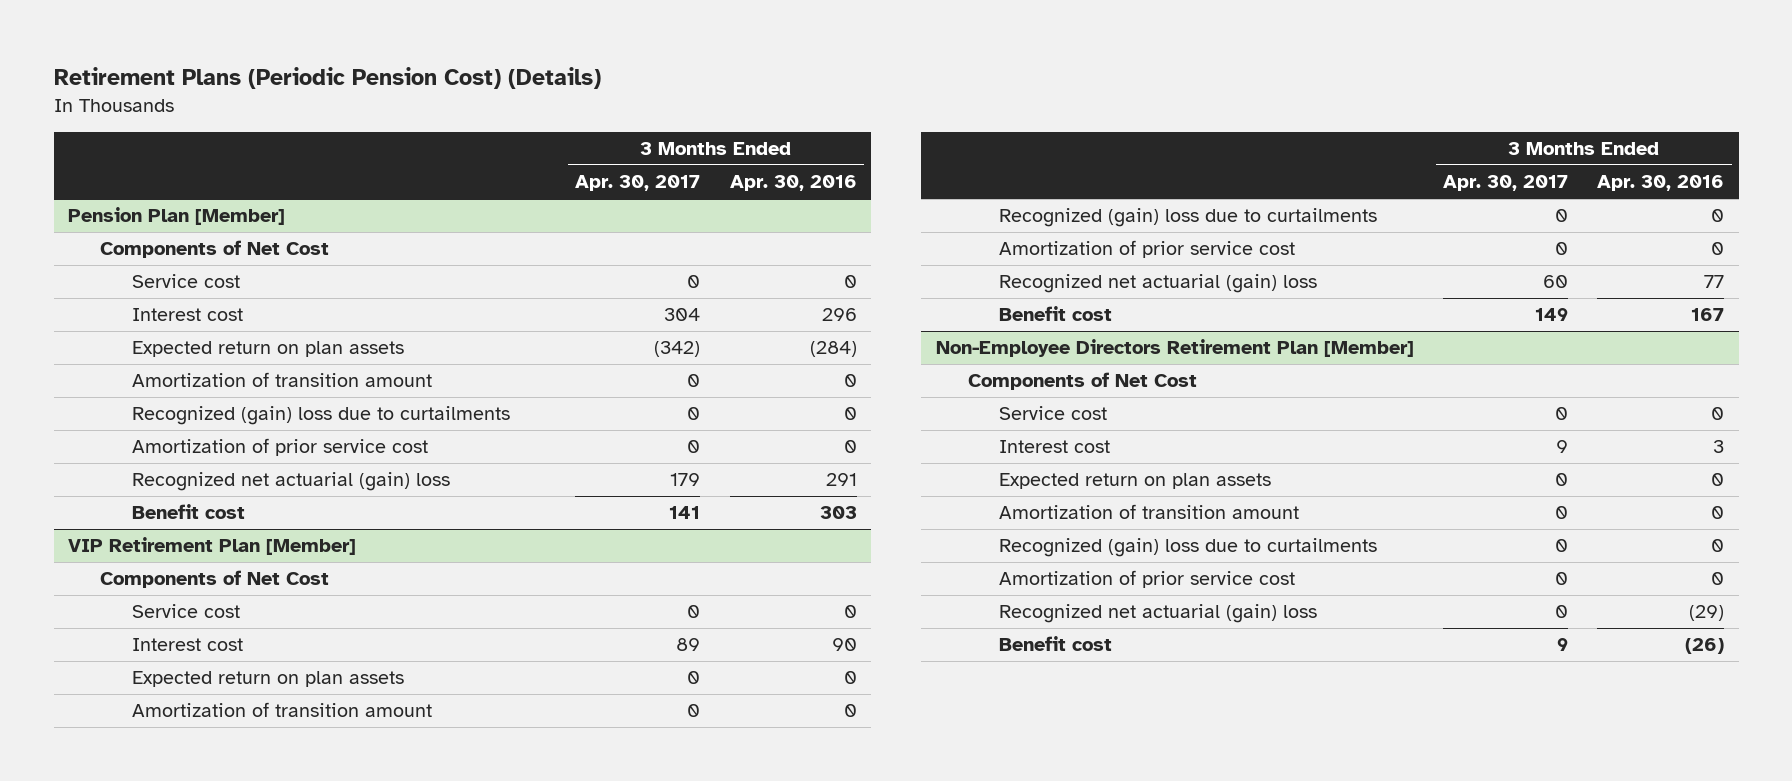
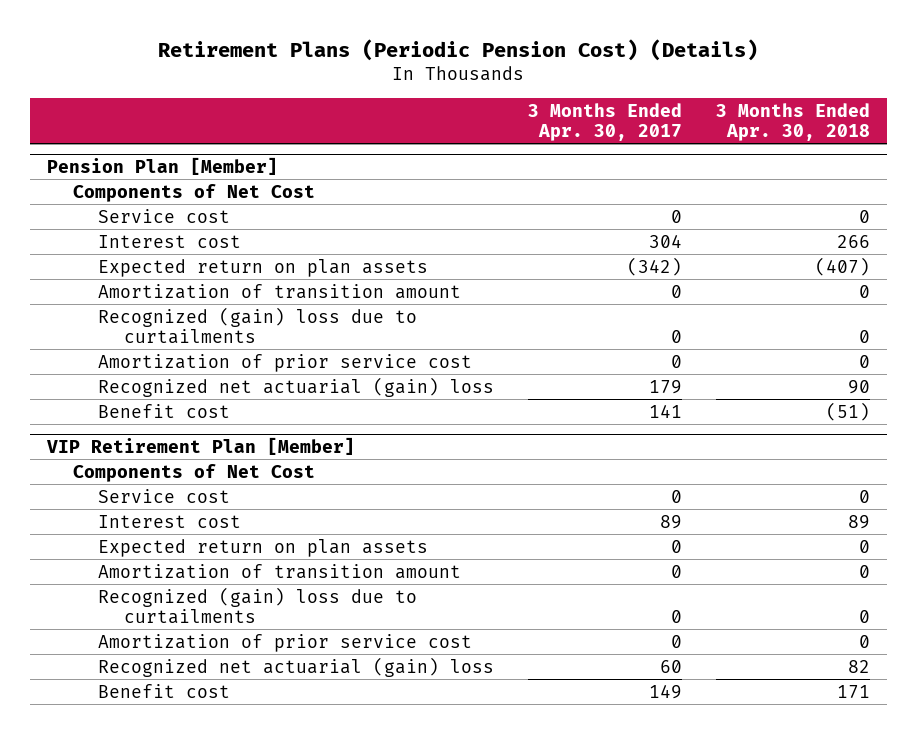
- | 3 Months Ended Apr. 30, 2017 | 3 Months Ended Apr. 30, 2016
+ | 3 Months Ended Apr. 30, 2017 | 3 Months Ended Apr. 30, 2018
- Non-Employee Directors Retirement Plan [Member]
- Components of Net Cost
- Service cost | 0 | 0
- Interest cost | 9 | 3
- Expected return on plan assets | 0 | 0
- Amortization of transition amount | 0 | 0
- Recognized (gain) loss due to curtailments | 0 | 0
- Amortization of prior service cost | 0 | 0
- Recognized net actuarial (gain) loss | 0 | (29)
- Benefit cost | 9 | (26)

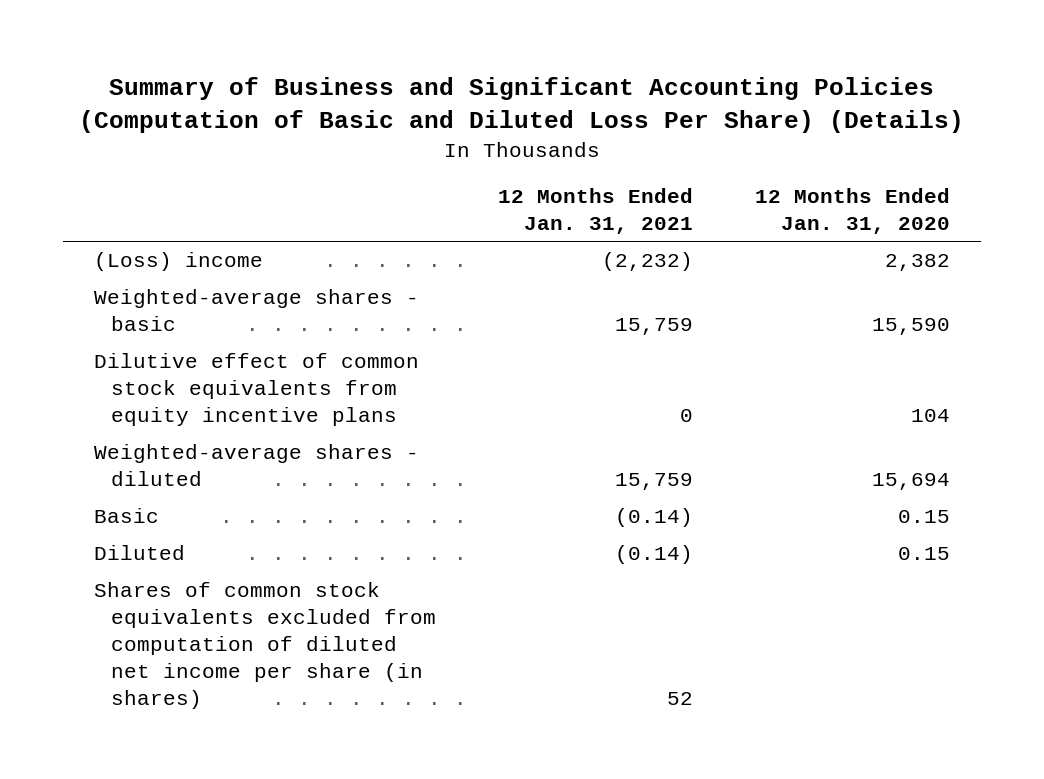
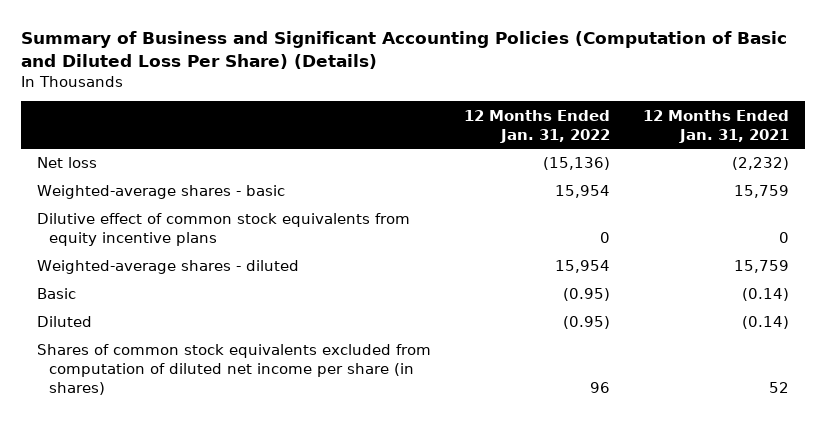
- | 12 Months Ended Jan. 31, 2021 | 12 Months Ended Jan. 31, 2020
+ | 12 Months Ended Jan. 31, 2022 | 12 Months Ended Jan. 31, 2021
- (Loss) income | (2,232) | 2,382
+ Net loss | (15,136) | (2,232)

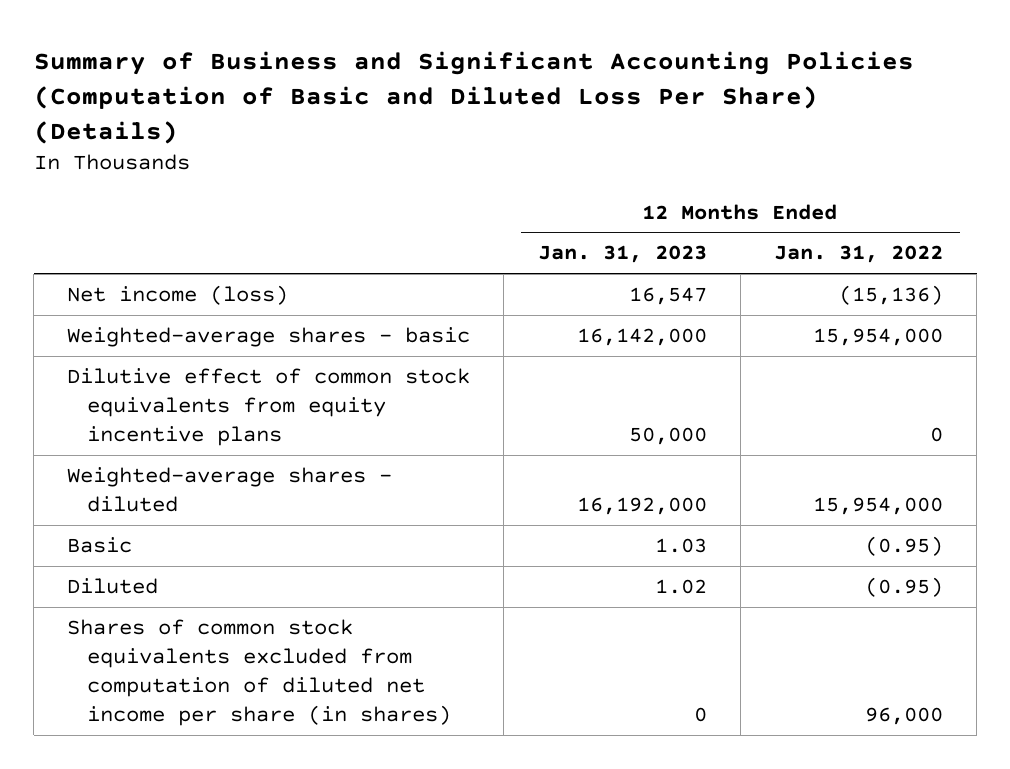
- | 12 Months Ended Jan. 31, 2022 | 12 Months Ended Jan. 31, 2021
+ | 12 Months Ended Jan. 31, 2023 | 12 Months Ended Jan. 31, 2022
- Net loss | (15,136) | (2,232)
- Weighted-average shares - basic | 15,954 | 15,759
+ Net income (loss) | 16,547 | (15,136)
+ Weighted-average shares - basic | 16,142,000 | 15,954,000
- Weighted-average shares - diluted | 15,954 | 15,759
+ Weighted-average shares - diluted | 16,192,000 | 15,954,000
- Shares of common stock equivalents excluded from computation of diluted net income per share (in shares) | 96 | 52
+ Shares of common stock equivalents excluded from computation of diluted net income per share (in shares) | 0 | 96,000

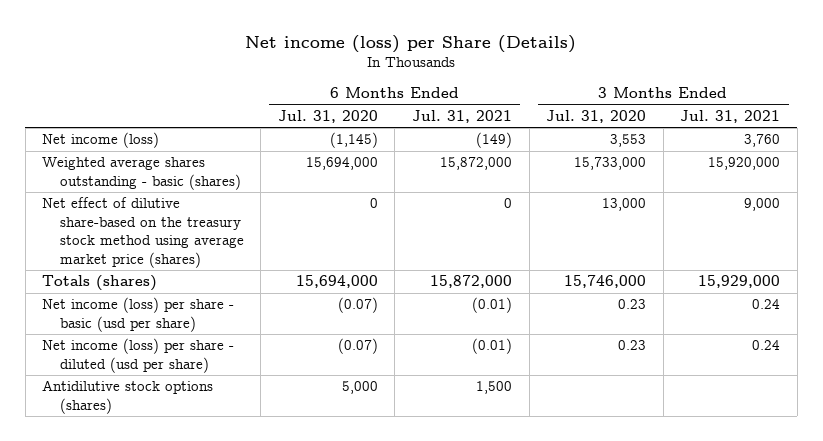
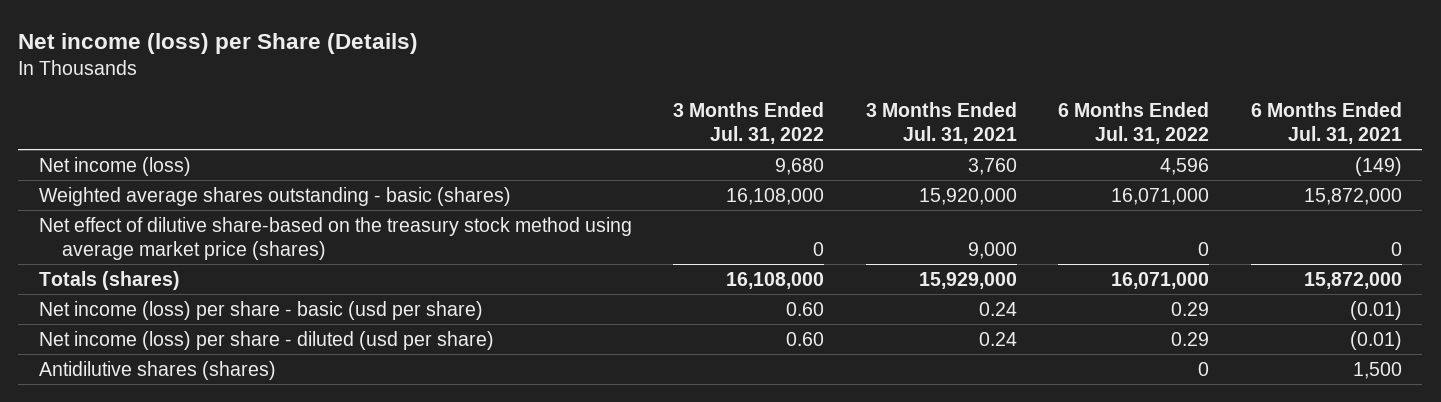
- | 6 Months Ended Jul. 31, 2020 | 6 Months Ended Jul. 31, 2021 | 3 Months Ended Jul. 31, 2020 | 3 Months Ended Jul. 31, 2021
+ | 3 Months Ended Jul. 31, 2022 | 3 Months Ended Jul. 31, 2021 | 6 Months Ended Jul. 31, 2022 | 6 Months Ended Jul. 31, 2021
- Antidilutive stock options (shares) | 5,000 | 1,500 | |
+ Antidilutive shares (shares) | | | 0 | 1,500

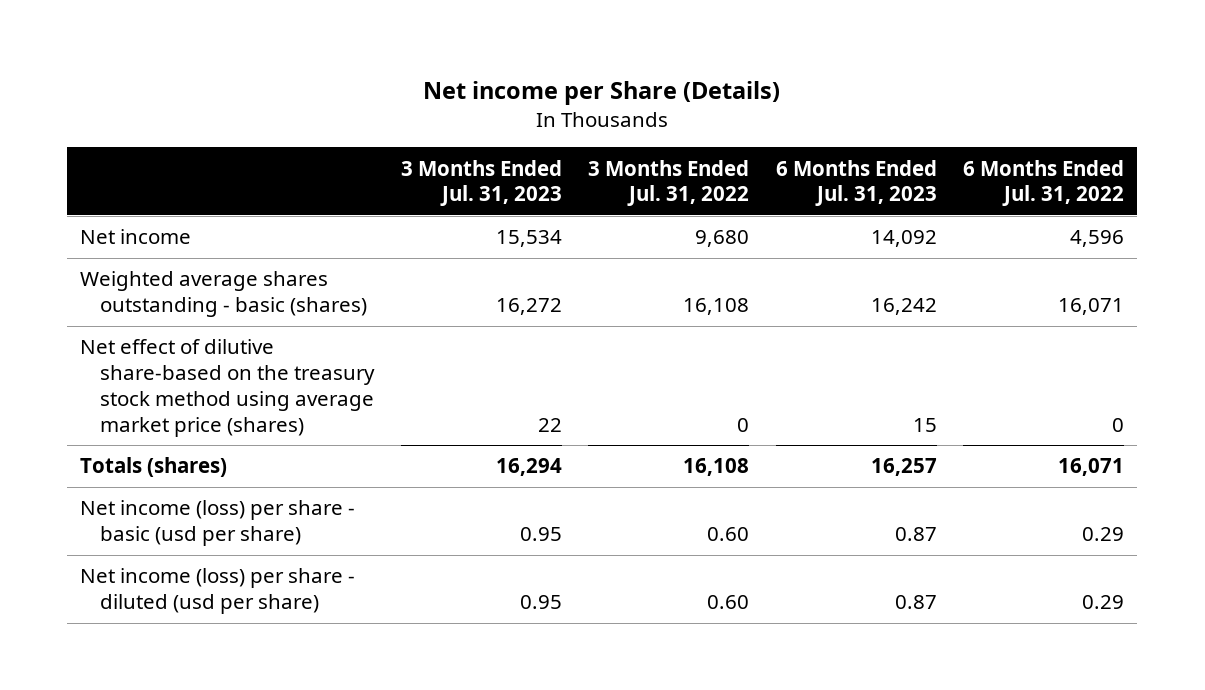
- Net income (loss) per Share (Details)
+ Net income per Share (Details)
- | 3 Months Ended Jul. 31, 2022 | 3 Months Ended Jul. 31, 2021 | 6 Months Ended Jul. 31, 2022 | 6 Months Ended Jul. 31, 2021
+ | 3 Months Ended Jul. 31, 2023 | 3 Months Ended Jul. 31, 2022 | 6 Months Ended Jul. 31, 2023 | 6 Months Ended Jul. 31, 2022
- Net income (loss) | 9,680 | 3,760 | 4,596 | (149)
- Weighted average shares outstanding - basic (shares) | 16,108,000 | 15,920,000 | 16,071,000 | 15,872,000
+ Net income | 15,534 | 9,680 | 14,092 | 4,596
+ Weighted average shares outstanding - basic (shares) | 16,272 | 16,108 | 16,242 | 16,071
- Totals (shares) | 16,108,000 | 15,929,000 | 16,071,000 | 15,872,000
+ Totals (shares) | 16,294 | 16,108 | 16,257 | 16,071
- Antidilutive shares (shares) | | | 0 | 1,500

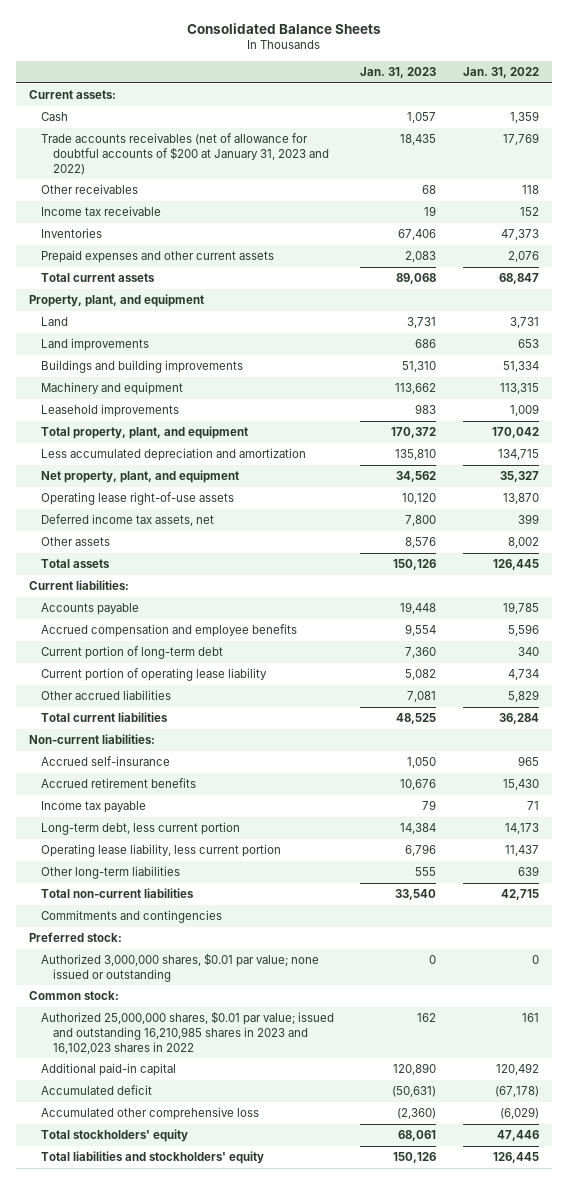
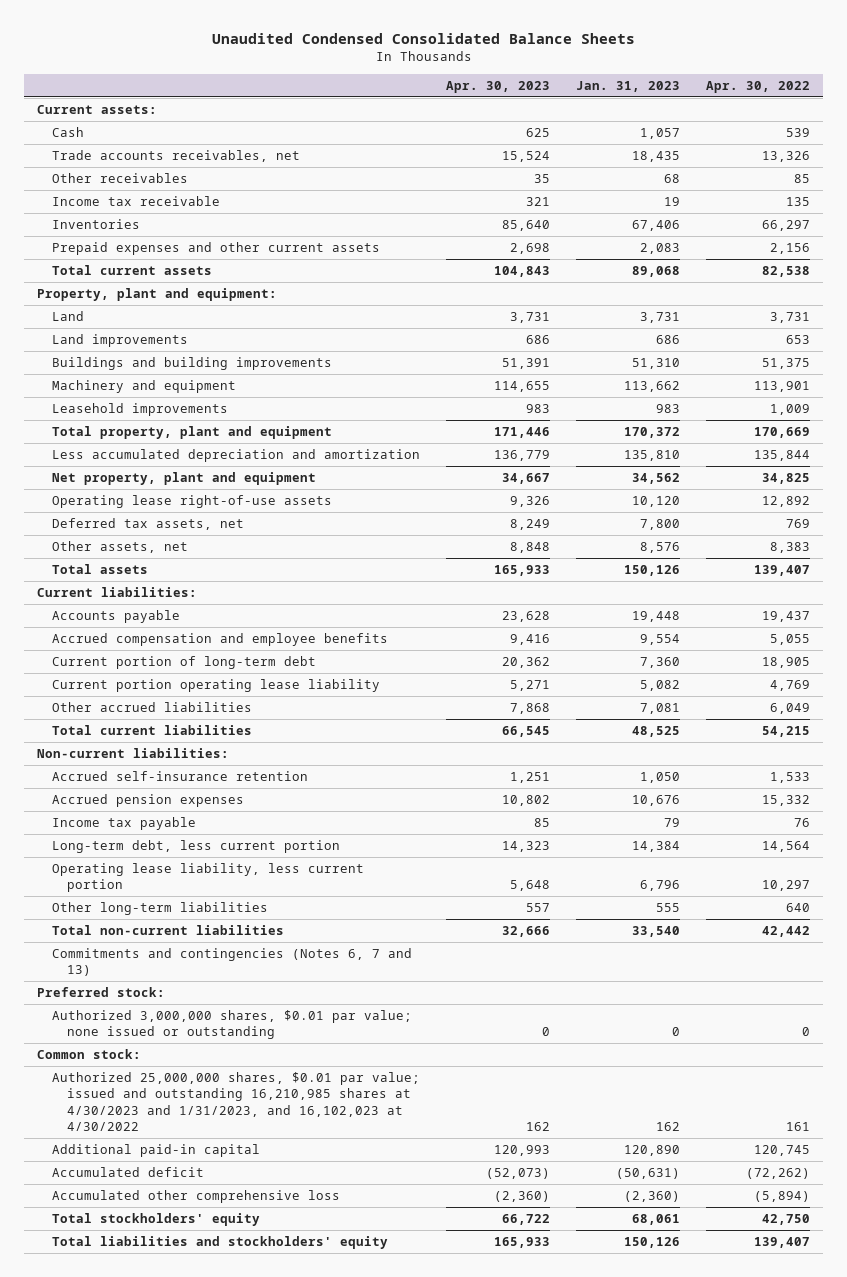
- Consolidated Balance Sheets
+ Unaudited Condensed Consolidated Balance Sheets
- | Jan. 31, 2023 | Jan. 31, 2022
+ | Apr. 30, 2023 | Jan. 31, 2023 | Apr. 30, 2022
- Trade accounts receivables (net of allowance for doubtful accounts of $200 at January 31, 2023 and 2022) | 18,435 | 17,769
+ Trade accounts receivables, net | 15,524 | 18,435 | 13,326
- Property, plant, and equipment
+ Property, plant and equipment:
- Total property, plant, and equipment | 170,372 | 170,042
+ Total property, plant and equipment | 171,446 | 170,372 | 170,669
- Net property, plant, and equipment | 34,562 | 35,327
+ Net property, plant and equipment | 34,667 | 34,562 | 34,825
- Deferred income tax assets, net | 7,800 | 399
- Other assets | 8,576 | 8,002
+ Deferred tax assets, net | 8,249 | 7,800 | 769
+ Other assets, net | 8,848 | 8,576 | 8,383
- Current portion of operating lease liability | 5,082 | 4,734
+ Current portion operating lease liability | 5,271 | 5,082 | 4,769
- Accrued self-insurance | 1,050 | 965
- Accrued retirement benefits | 10,676 | 15,430
+ Accrued self-insurance retention | 1,251 | 1,050 | 1,533
+ Accrued pension expenses | 10,802 | 10,676 | 15,332
- Commitments and contingencies
+ Commitments and contingencies (Notes 6, 7 and 13)
- Authorized 25,000,000 shares, $0.01 par value; issued and outstanding 16,210,985 shares in 2023 and 16,102,023 shares in 2022 | 162 | 161
+ Authorized 25,000,000 shares, $0.01 par value; issued and outstanding 16,210,985 shares at 4/30/2023 and 1/31/2023, and 16,102,023 at 4/30/2022 | 162 | 162 | 161

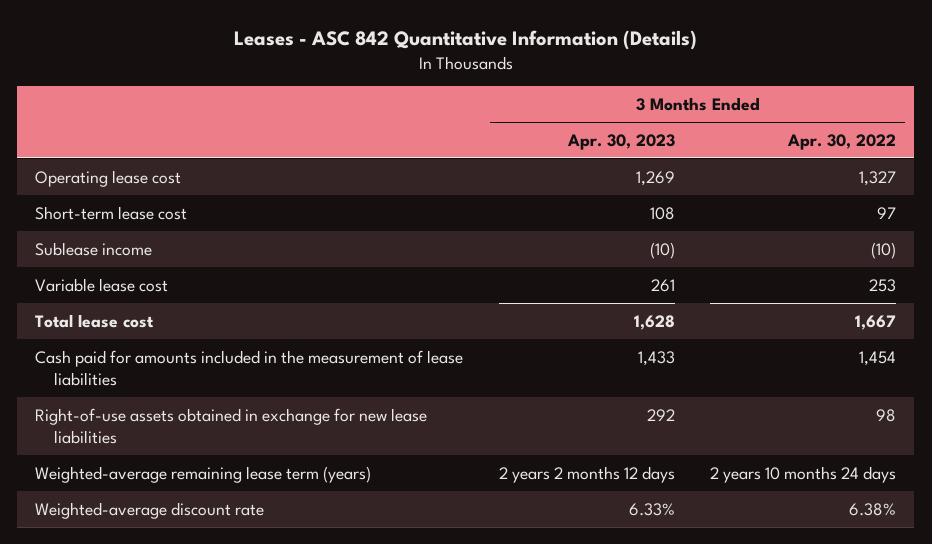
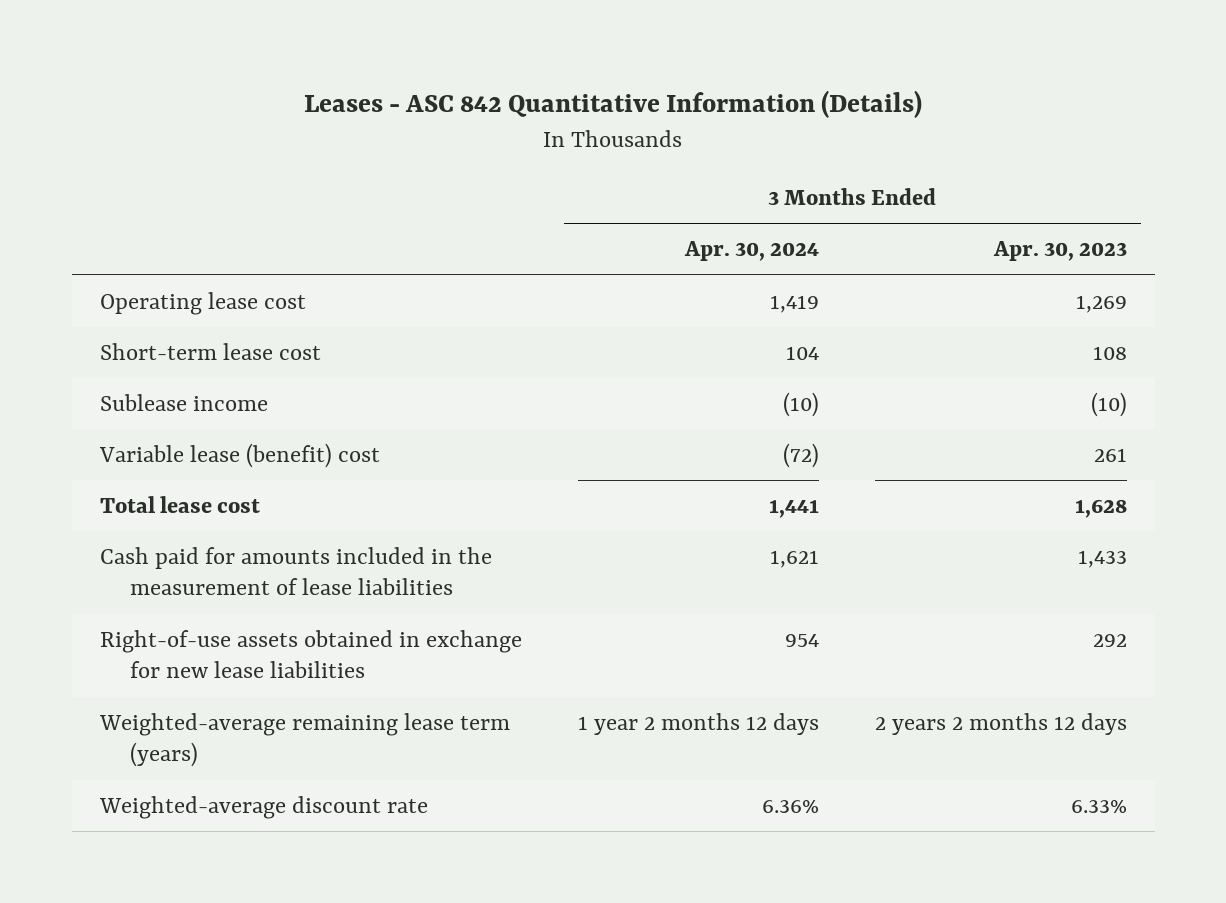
- | 3 Months Ended Apr. 30, 2023 | 3 Months Ended Apr. 30, 2022
+ | 3 Months Ended Apr. 30, 2024 | 3 Months Ended Apr. 30, 2023
- Variable lease cost | 261 | 253
+ Variable lease (benefit) cost | (72) | 261

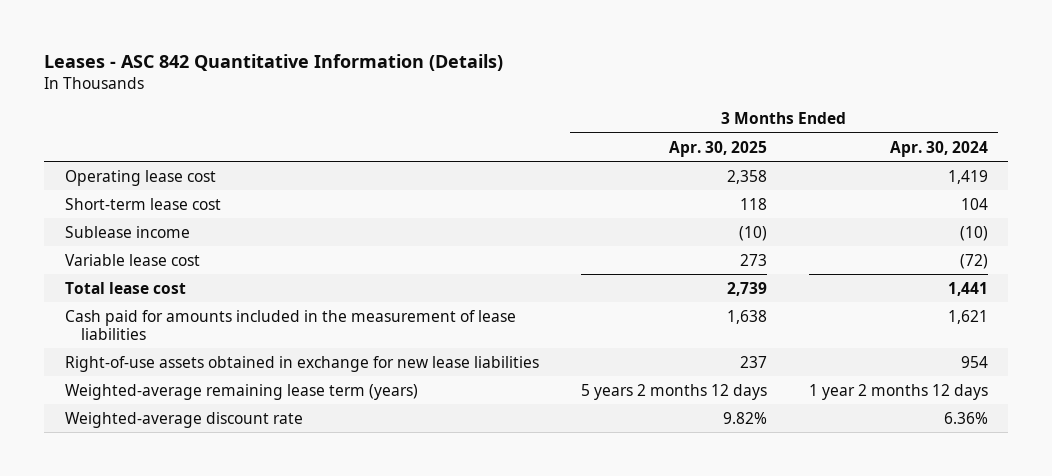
- | 3 Months Ended Apr. 30, 2024 | 3 Months Ended Apr. 30, 2023
+ | 3 Months Ended Apr. 30, 2025 | 3 Months Ended Apr. 30, 2024
- Variable lease (benefit) cost | (72) | 261
+ Variable lease cost | 273 | (72)

